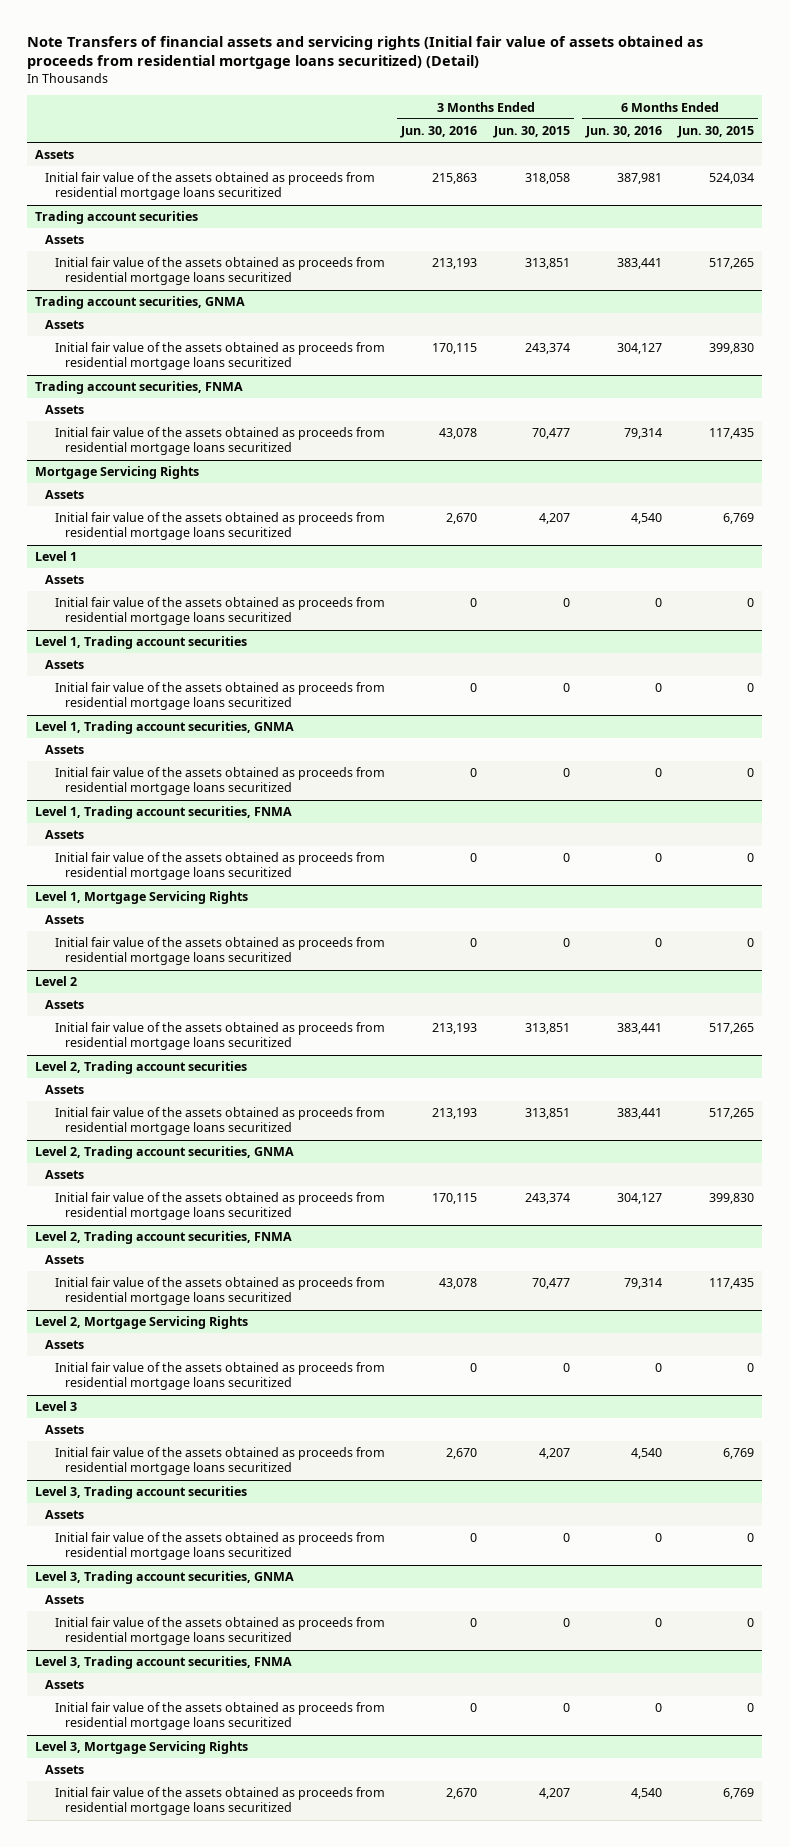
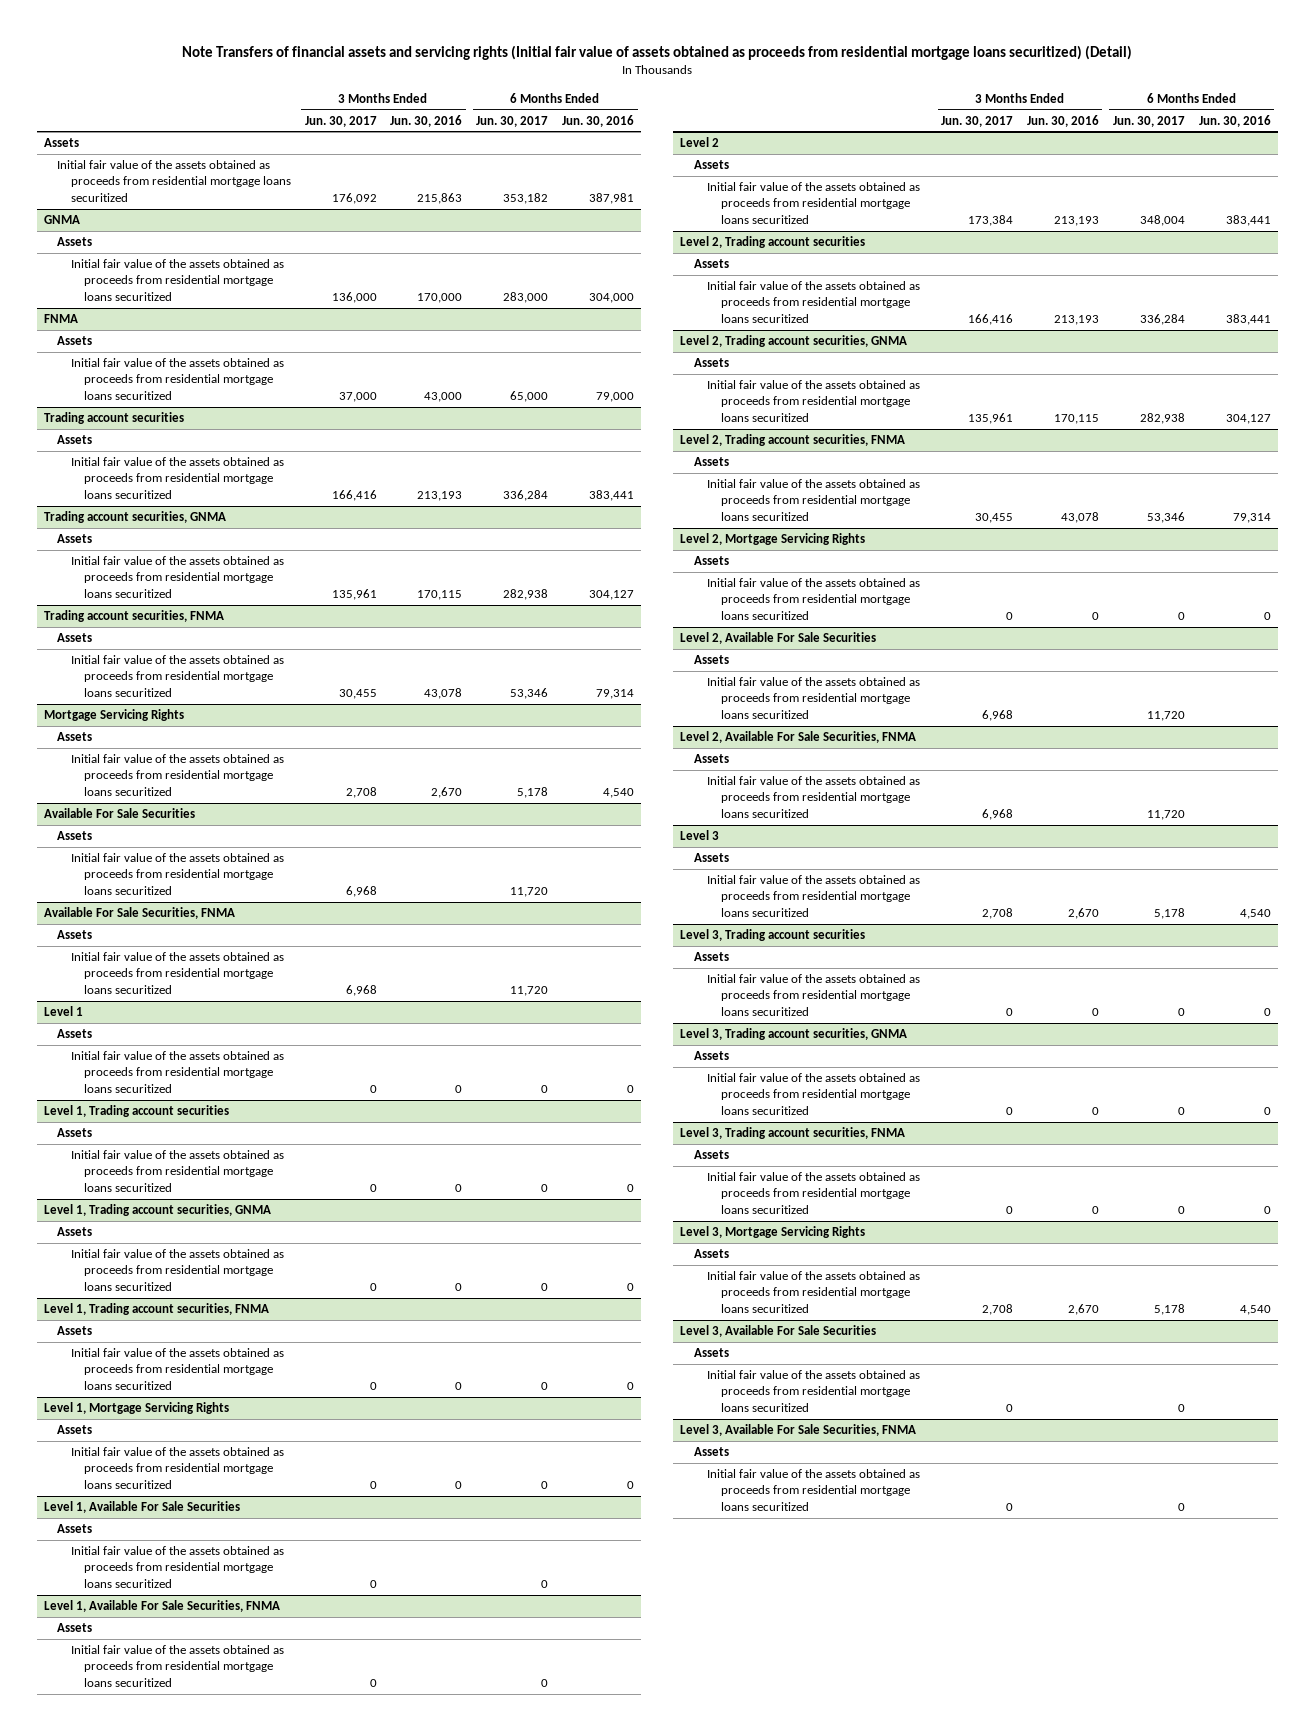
- | 3 Months Ended Jun. 30, 2016 | 3 Months Ended Jun. 30, 2015 | 6 Months Ended Jun. 30, 2016 | 6 Months Ended Jun. 30, 2015
+ | 3 Months Ended Jun. 30, 2017 | 3 Months Ended Jun. 30, 2016 | 6 Months Ended Jun. 30, 2017 | 6 Months Ended Jun. 30, 2016
+ GNMA
+ Assets
+ Initial fair value of the assets obtained as proceeds from residential mortgage loans securitized | 136,000 | 170,000 | 283,000 | 304,000
+ FNMA
+ Assets
+ Initial fair value of the assets obtained as proceeds from residential mortgage loans securitized | 37,000 | 43,000 | 65,000 | 79,000
+ Available For Sale Securities
+ Assets
+ Initial fair value of the assets obtained as proceeds from residential mortgage loans securitized | 6,968 | | 11,720 |
+ Available For Sale Securities, FNMA
+ Assets
+ Initial fair value of the assets obtained as proceeds from residential mortgage loans securitized | 6,968 | | 11,720 |
+ Level 1, Available For Sale Securities
+ Assets
+ Initial fair value of the assets obtained as proceeds from residential mortgage loans securitized | 0 | | 0 |
+ Level 1, Available For Sale Securities, FNMA
+ Assets
+ Initial fair value of the assets obtained as proceeds from residential mortgage loans securitized | 0 | | 0 |
+ Level 2, Available For Sale Securities
+ Assets
+ Initial fair value of the assets obtained as proceeds from residential mortgage loans securitized | 6,968 | | 11,720 |
+ Level 2, Available For Sale Securities, FNMA
+ Assets
+ Initial fair value of the assets obtained as proceeds from residential mortgage loans securitized | 6,968 | | 11,720 |
+ Level 3, Available For Sale Securities
+ Assets
+ Initial fair value of the assets obtained as proceeds from residential mortgage loans securitized | 0 | | 0 |
+ Level 3, Available For Sale Securities, FNMA
+ Assets
+ Initial fair value of the assets obtained as proceeds from residential mortgage loans securitized | 0 | | 0 |

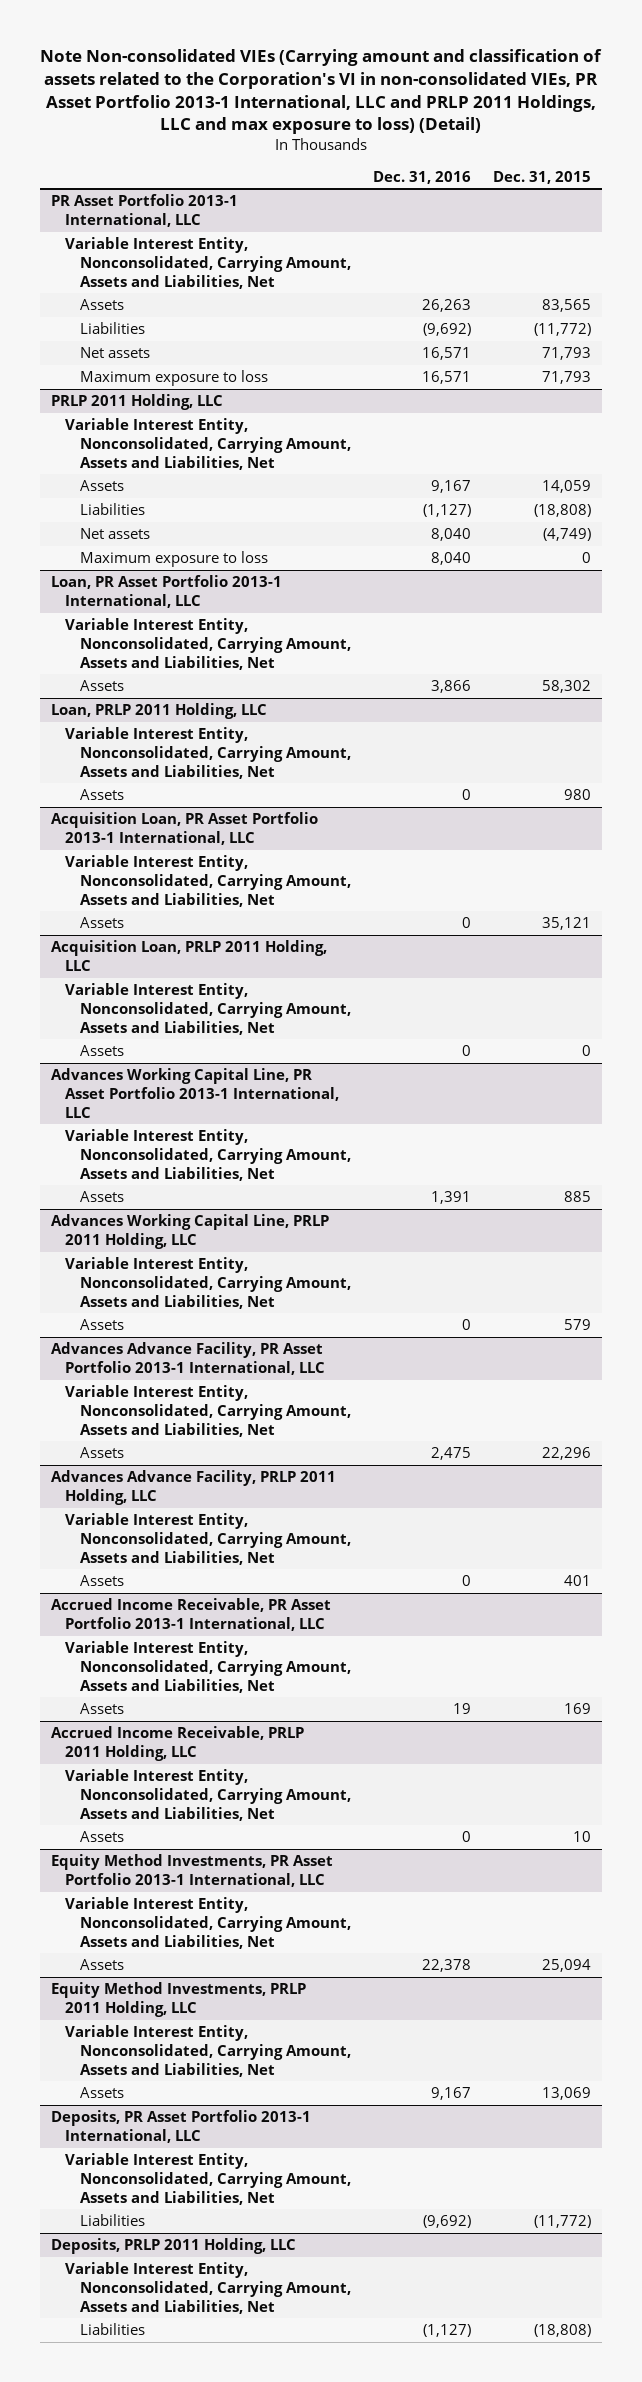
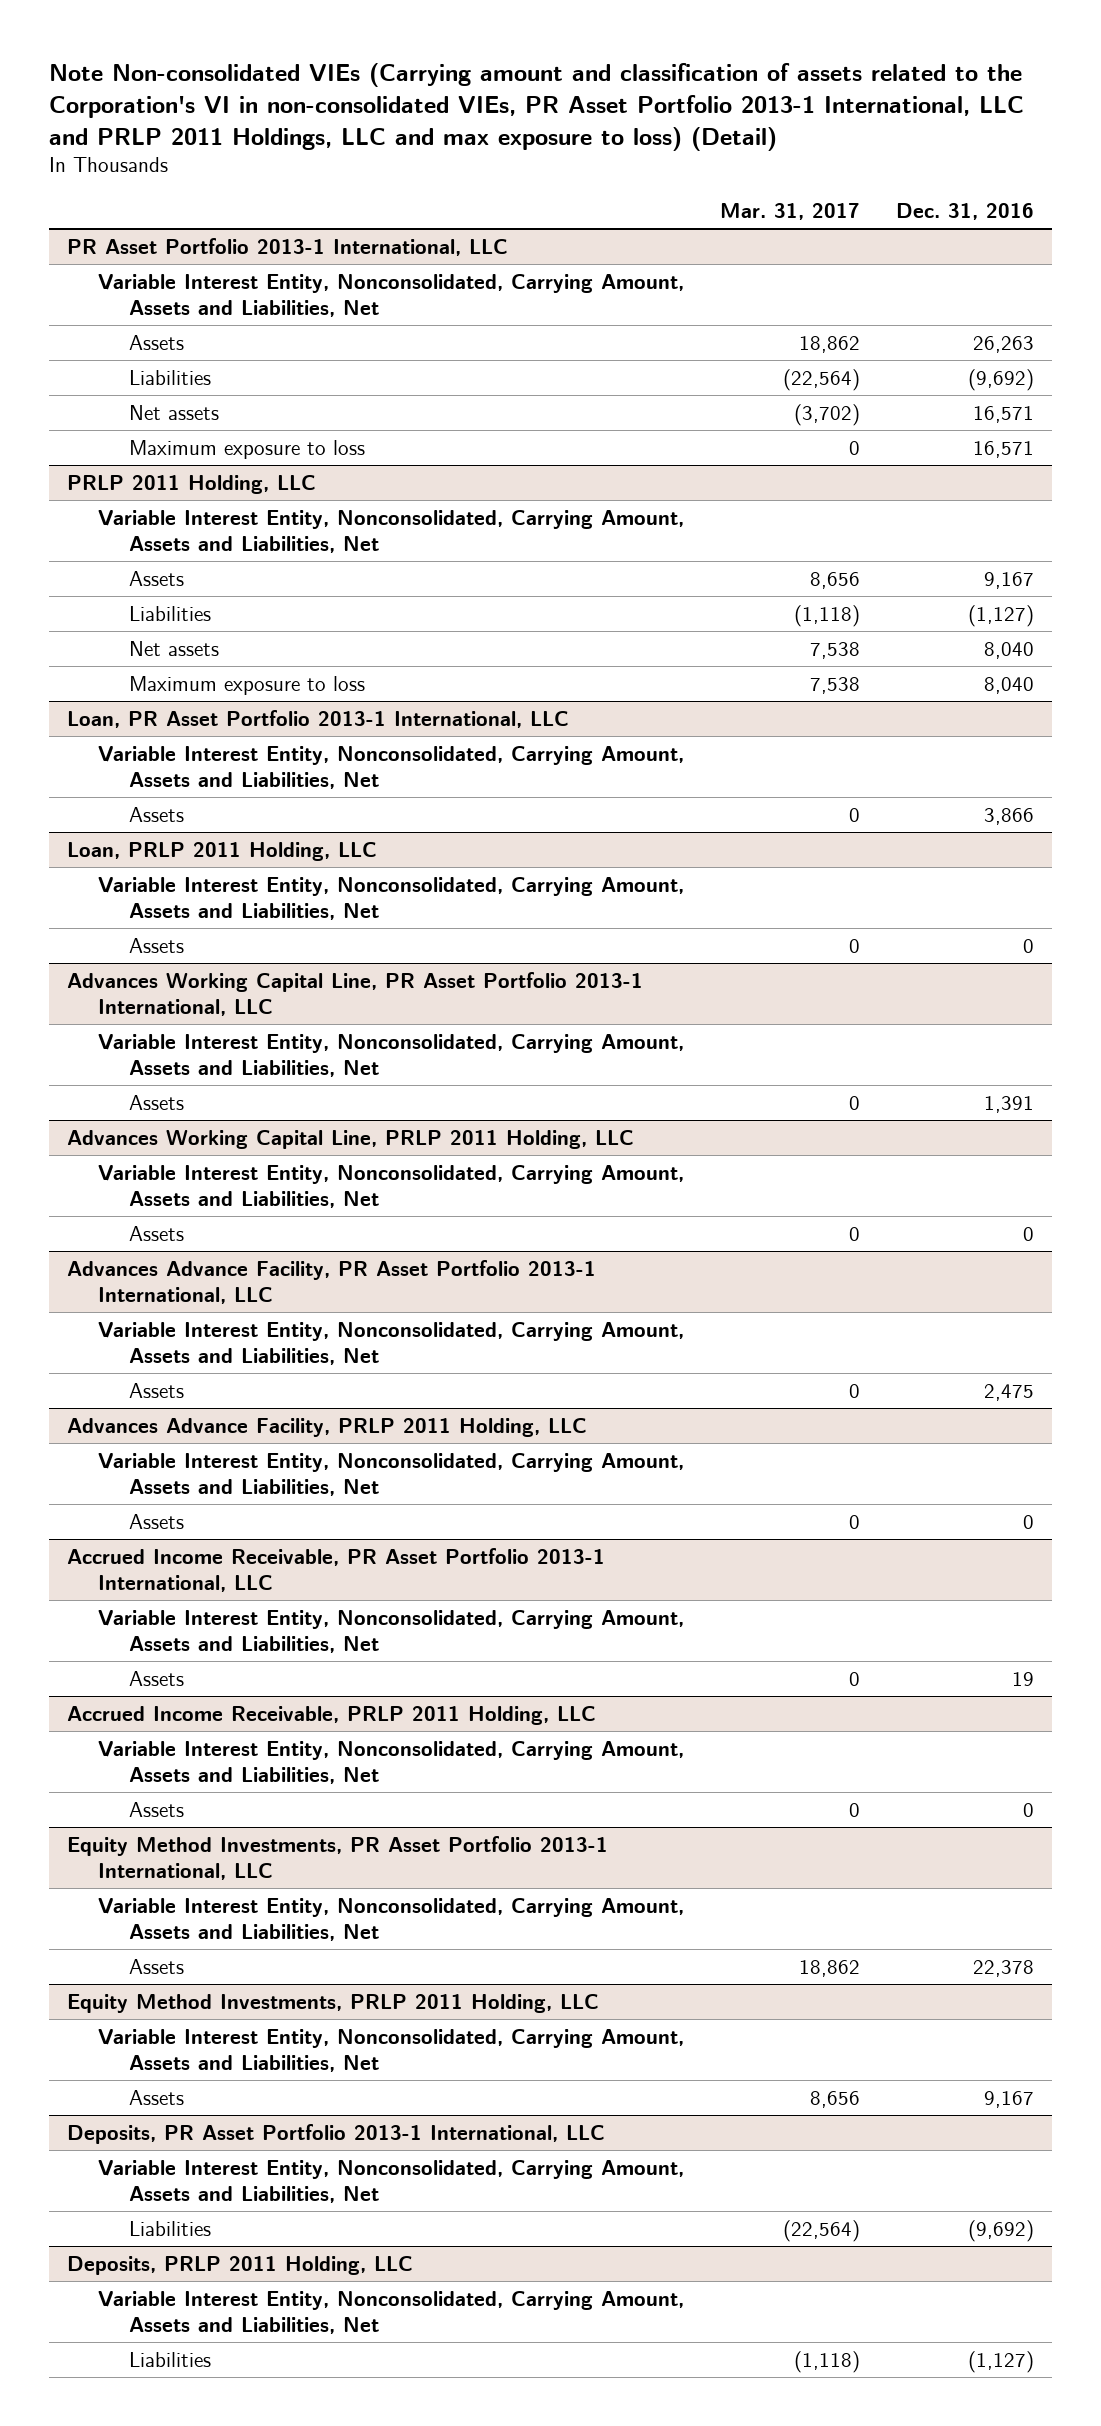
- | Dec. 31, 2016 | Dec. 31, 2015
+ | Mar. 31, 2017 | Dec. 31, 2016
- Acquisition Loan, PR Asset Portfolio 2013-1 International, LLC
- Variable Interest Entity, Nonconsolidated, Carrying Amount, Assets and Liabilities, Net
- Assets | 0 | 35,121
- Acquisition Loan, PRLP 2011 Holding, LLC
- Variable Interest Entity, Nonconsolidated, Carrying Amount, Assets and Liabilities, Net
- Assets | 0 | 0

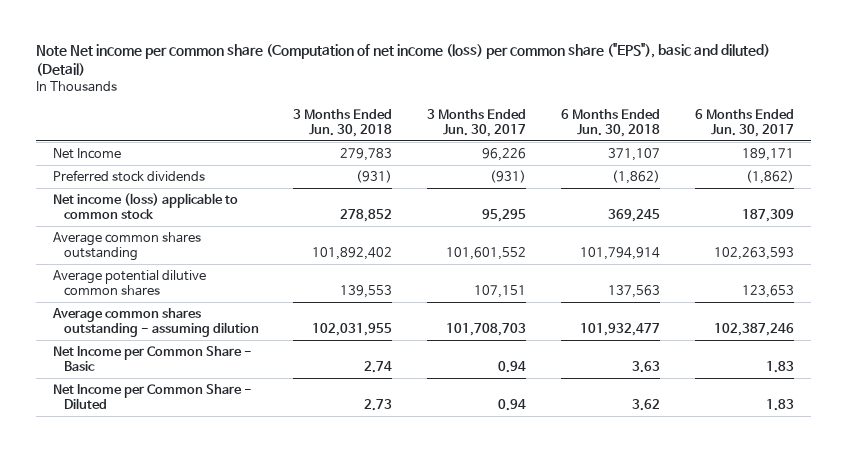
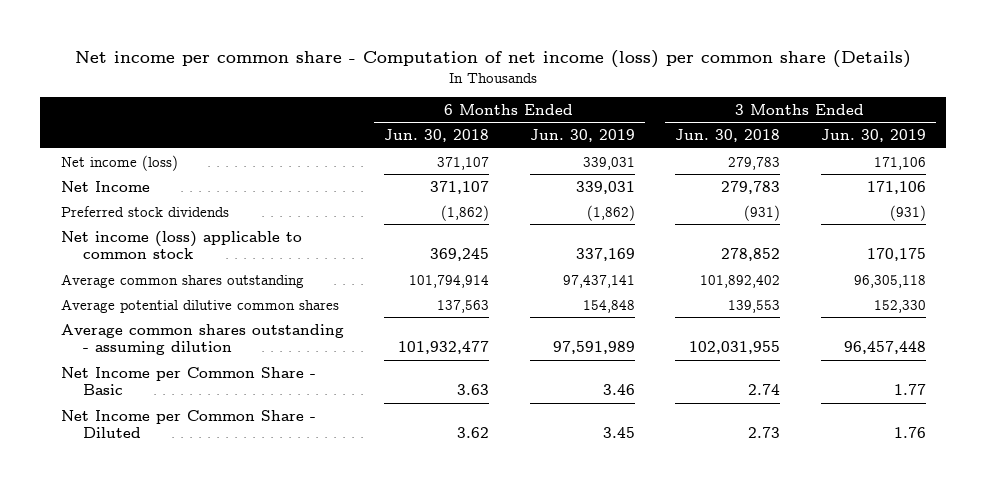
- Note Net income per common share (Computation of net income (loss) per common share ("EPS"), basic and diluted) (Detail)
+ Net income per common share - Computation of net income (loss) per common share (Details)
- | 3 Months Ended Jun. 30, 2018 | 3 Months Ended Jun. 30, 2017 | 6 Months Ended Jun. 30, 2018 | 6 Months Ended Jun. 30, 2017
+ | 6 Months Ended Jun. 30, 2018 | 6 Months Ended Jun. 30, 2019 | 3 Months Ended Jun. 30, 2018 | 3 Months Ended Jun. 30, 2019
+ Net income (loss) | 371,107 | 339,031 | 279,783 | 171,106

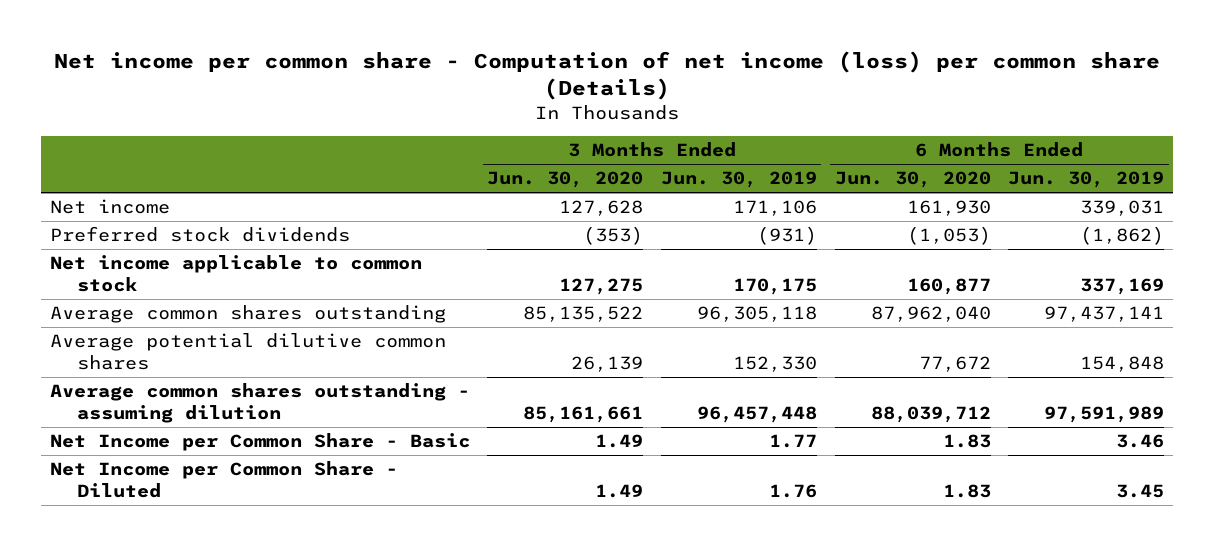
- | 6 Months Ended Jun. 30, 2018 | 6 Months Ended Jun. 30, 2019 | 3 Months Ended Jun. 30, 2018 | 3 Months Ended Jun. 30, 2019
+ | 3 Months Ended Jun. 30, 2020 | 3 Months Ended Jun. 30, 2019 | 6 Months Ended Jun. 30, 2020 | 6 Months Ended Jun. 30, 2019
- Net income (loss) | 371,107 | 339,031 | 279,783 | 171,106
- Net Income | 371,107 | 339,031 | 279,783 | 171,106
+ Net income | 127,628 | 171,106 | 161,930 | 339,031
- Net income (loss) applicable to common stock | 369,245 | 337,169 | 278,852 | 170,175
+ Net income applicable to common stock | 127,275 | 170,175 | 160,877 | 337,169

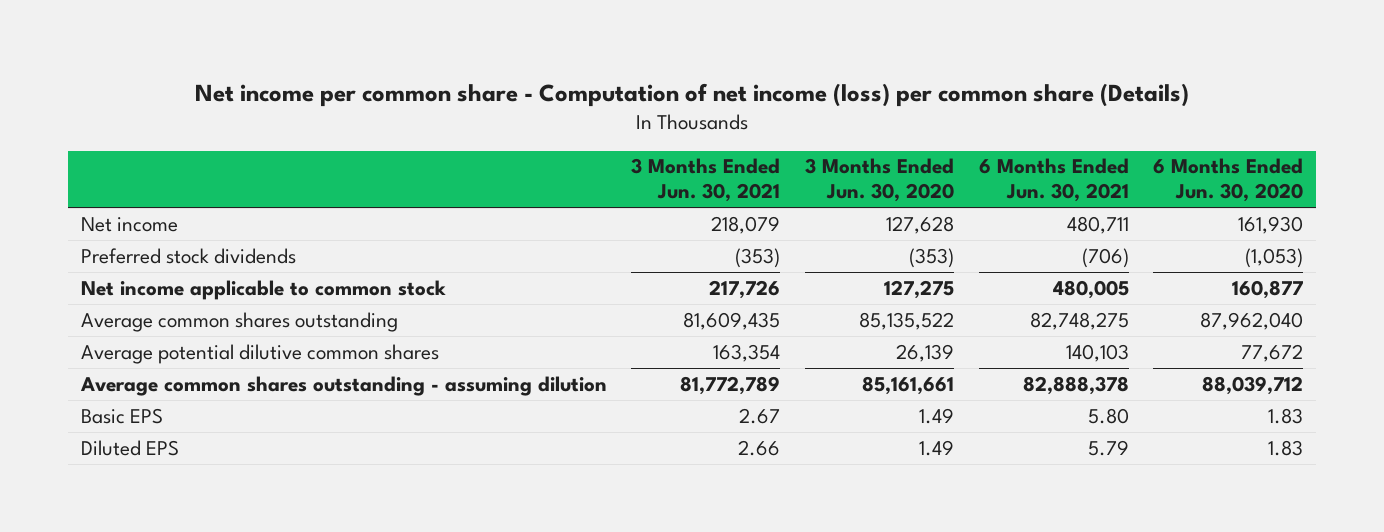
- | 3 Months Ended Jun. 30, 2020 | 3 Months Ended Jun. 30, 2019 | 6 Months Ended Jun. 30, 2020 | 6 Months Ended Jun. 30, 2019
+ | 3 Months Ended Jun. 30, 2021 | 3 Months Ended Jun. 30, 2020 | 6 Months Ended Jun. 30, 2021 | 6 Months Ended Jun. 30, 2020
- Net Income per Common Share - Basic | 1.49 | 1.77 | 1.83 | 3.46
- Net Income per Common Share - Diluted | 1.49 | 1.76 | 1.83 | 3.45
+ Basic EPS | 2.67 | 1.49 | 5.80 | 1.83
+ Diluted EPS | 2.66 | 1.49 | 5.79 | 1.83

